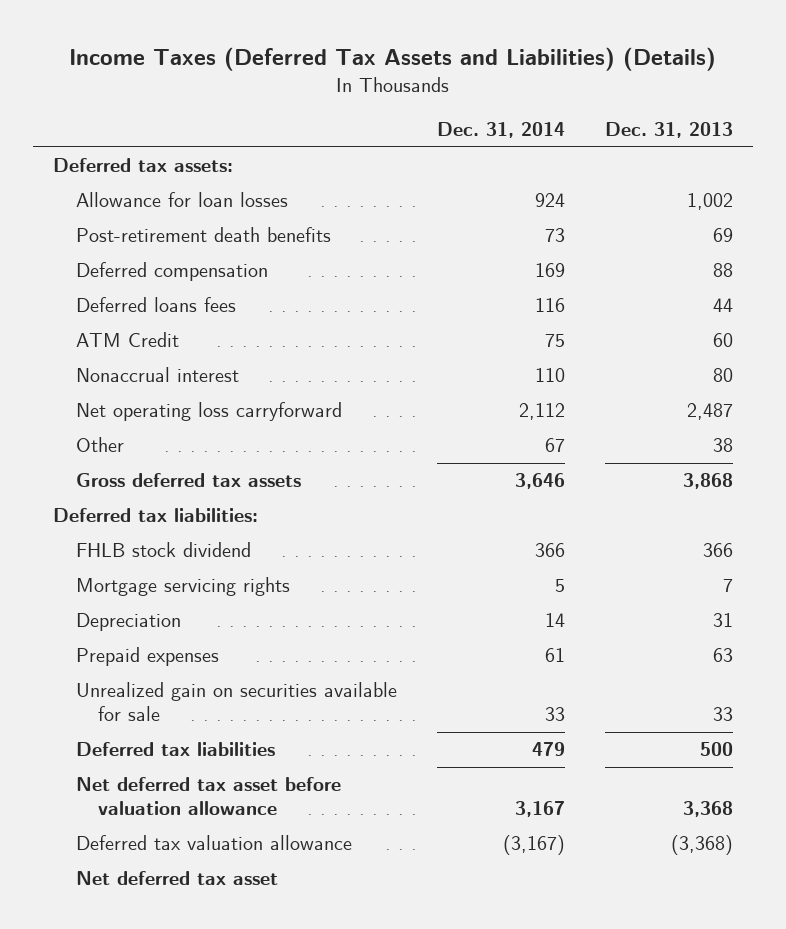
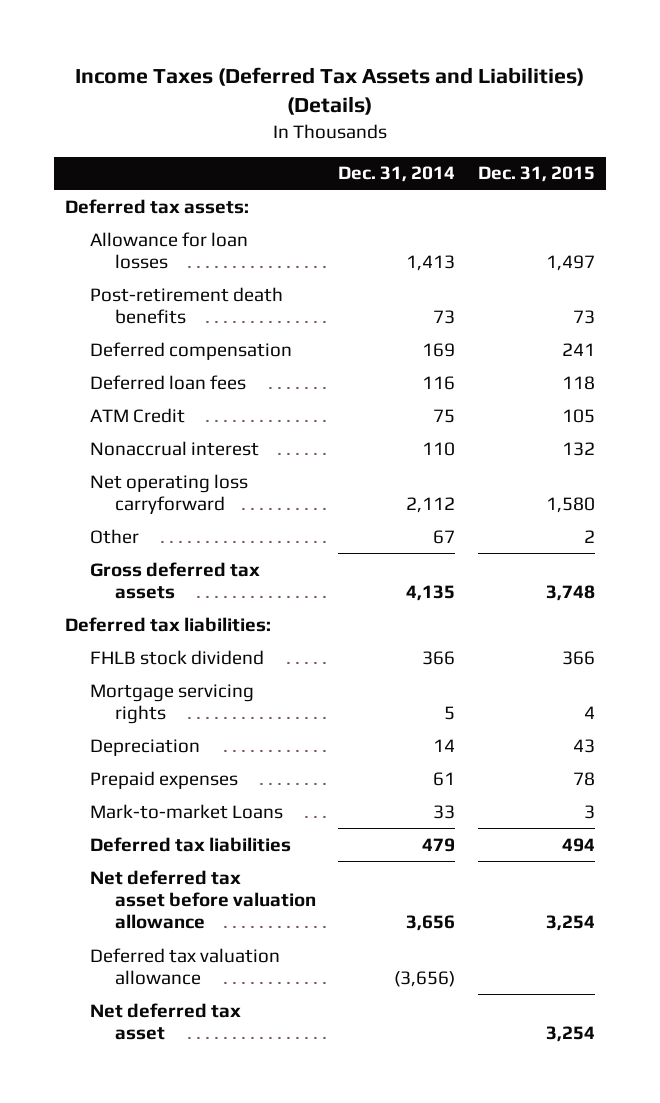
- | Dec. 31, 2014 | Dec. 31, 2013
+ | Dec. 31, 2014 | Dec. 31, 2015
- Allowance for loan losses | 924 | 1,002
+ Allowance for loan losses | 1,413 | 1,497
- Deferred loans fees | 116 | 44
+ Deferred loan fees | 116 | 118
- Gross deferred tax assets | 3,646 | 3,868
+ Gross deferred tax assets | 4,135 | 3,748
- Unrealized gain on securities available for sale | 33 | 33
+ Mark-to-market Loans | 33 | 3
- Net deferred tax asset before valuation allowance | 3,167 | 3,368
- Deferred tax valuation allowance | (3,167) | (3,368)
+ Net deferred tax asset before valuation allowance | 3,656 | 3,254
+ Deferred tax valuation allowance | (3,656) |

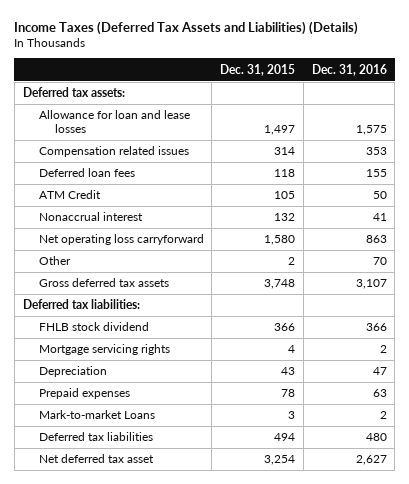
- | Dec. 31, 2014 | Dec. 31, 2015
+ | Dec. 31, 2015 | Dec. 31, 2016
- Allowance for loan losses | 1,413 | 1,497
- Post-retirement death benefits | 73 | 73
- Deferred compensation | 169 | 241
+ Allowance for loan and lease losses | 1,497 | 1,575
+ Compensation related issues | 314 | 353
- Net deferred tax asset before valuation allowance | 3,656 | 3,254
- Deferred tax valuation allowance | (3,656) |

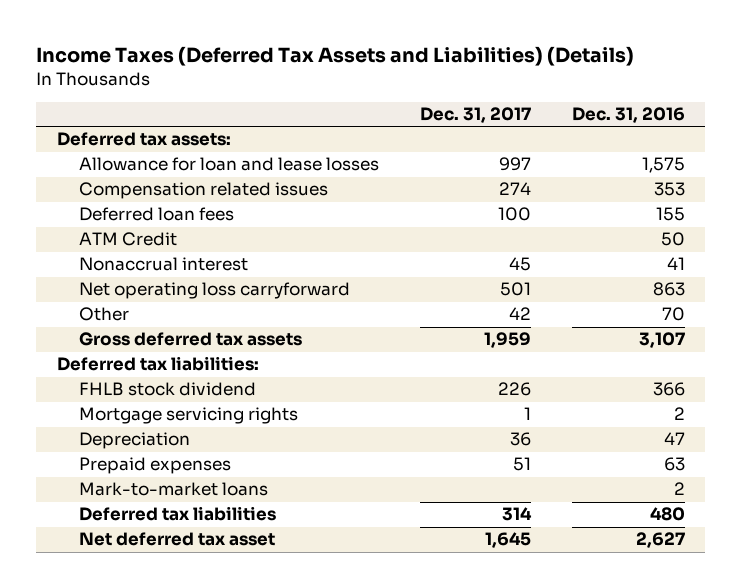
- | Dec. 31, 2015 | Dec. 31, 2016
+ | Dec. 31, 2017 | Dec. 31, 2016
- Mark-to-market Loans | 3 | 2
+ Mark-to-market loans | | 2

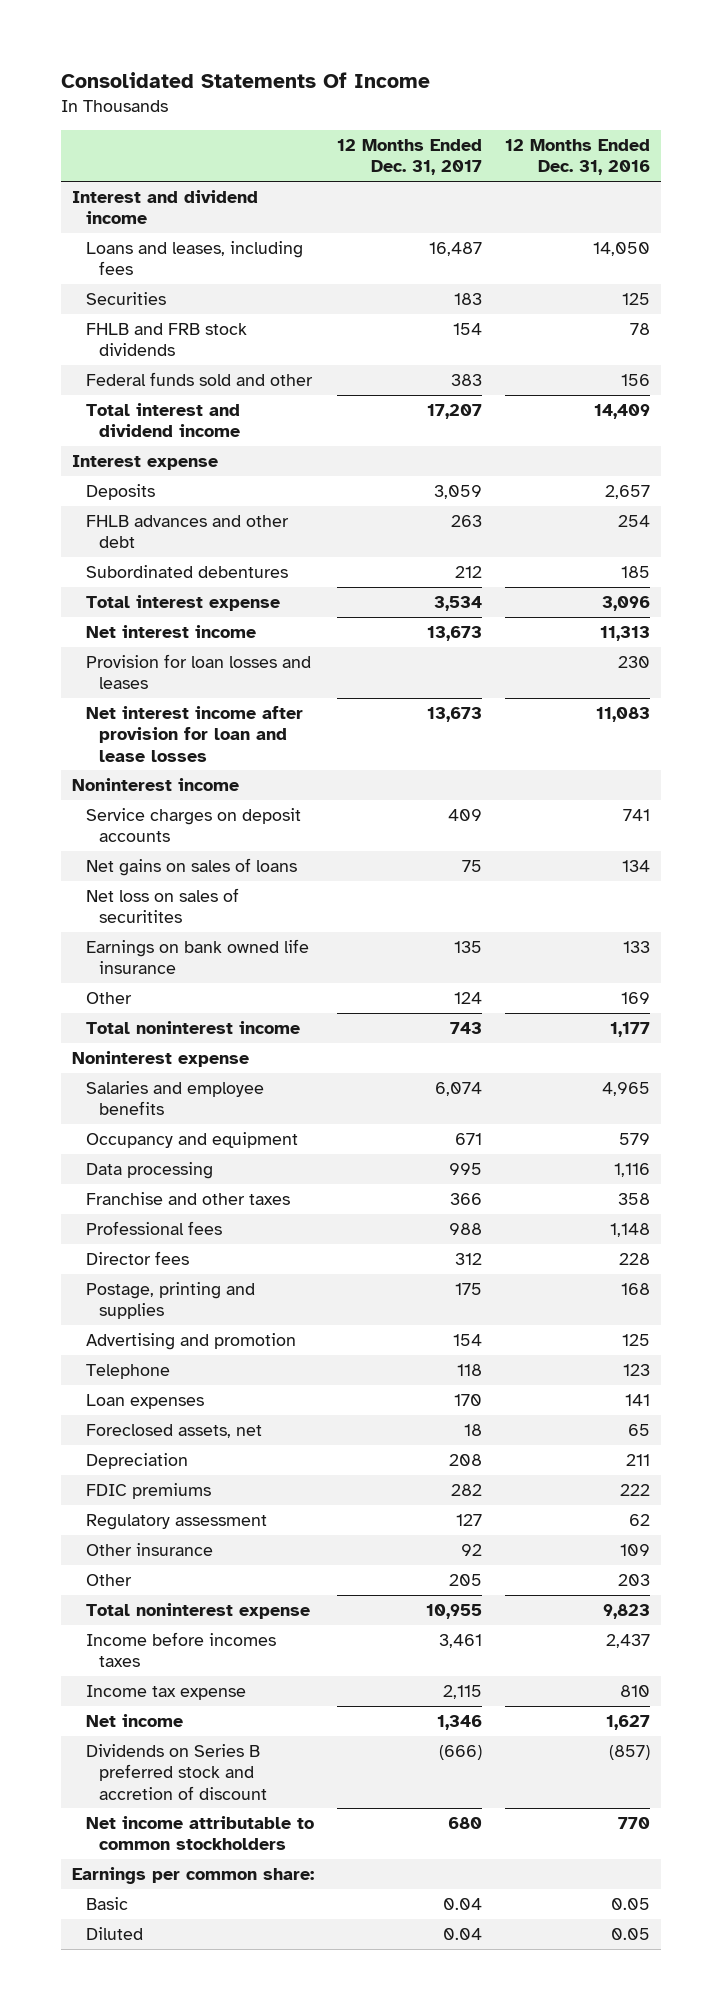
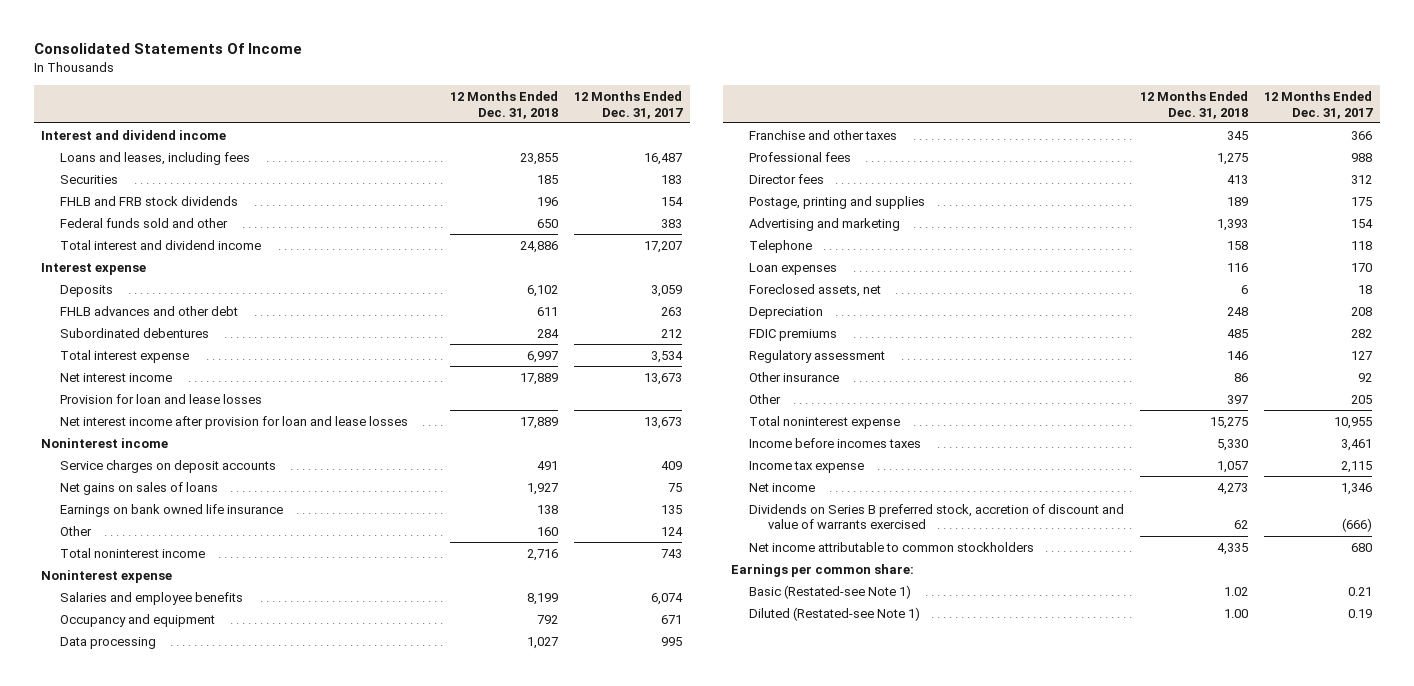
- | 12 Months Ended Dec. 31, 2017 | 12 Months Ended Dec. 31, 2016
+ | 12 Months Ended Dec. 31, 2018 | 12 Months Ended Dec. 31, 2017
- Provision for loan losses and leases | | 230
+ Provision for loan and lease losses
- Net loss on sales of securitites
- Advertising and promotion | 154 | 125
+ Advertising and marketing | 1,393 | 154
- Dividends on Series B preferred stock and accretion of discount | (666) | (857)
+ Dividends on Series B preferred stock, accretion of discount and value of warrants exercised | 62 | (666)
- Basic | 0.04 | 0.05
- Diluted | 0.04 | 0.05
+ Basic (Restated-see Note 1) | 1.02 | 0.21
+ Diluted (Restated-see Note 1) | 1.00 | 0.19

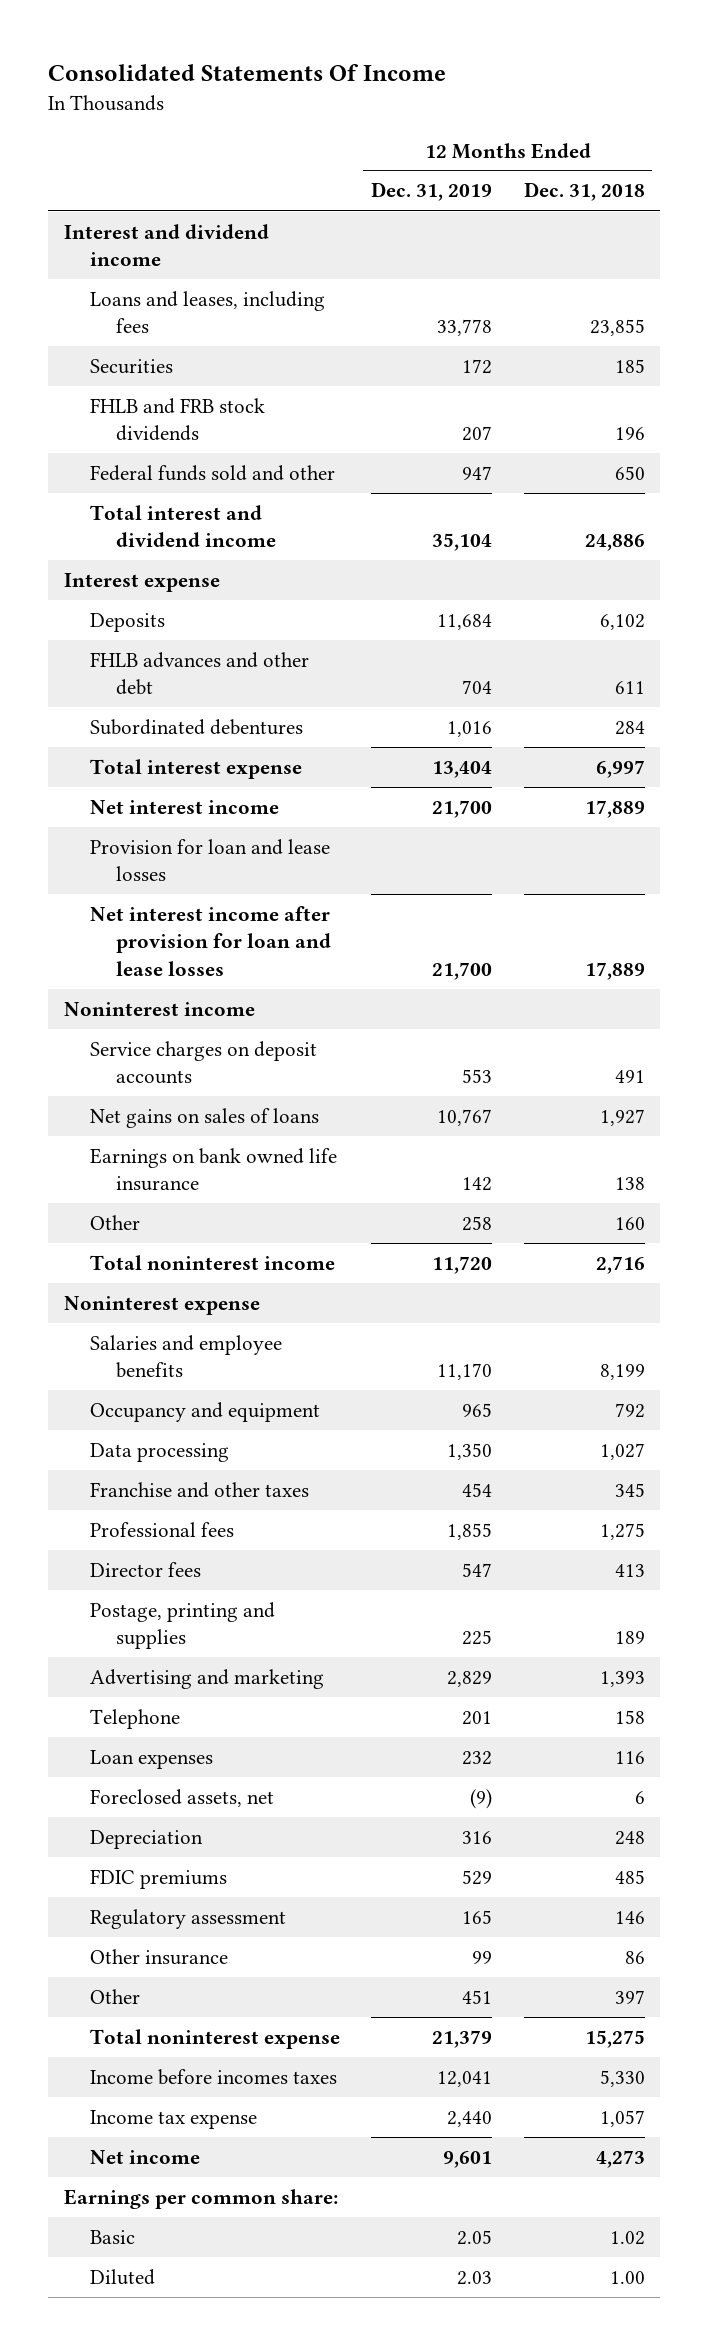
- | 12 Months Ended Dec. 31, 2018 | 12 Months Ended Dec. 31, 2017
+ | 12 Months Ended Dec. 31, 2019 | 12 Months Ended Dec. 31, 2018
- Dividends on Series B preferred stock, accretion of discount and value of warrants exercised | 62 | (666)
- Net income attributable to common stockholders | 4,335 | 680
- Basic (Restated-see Note 1) | 1.02 | 0.21
- Diluted (Restated-see Note 1) | 1.00 | 0.19
+ Basic | 2.05 | 1.02
+ Diluted | 2.03 | 1.00

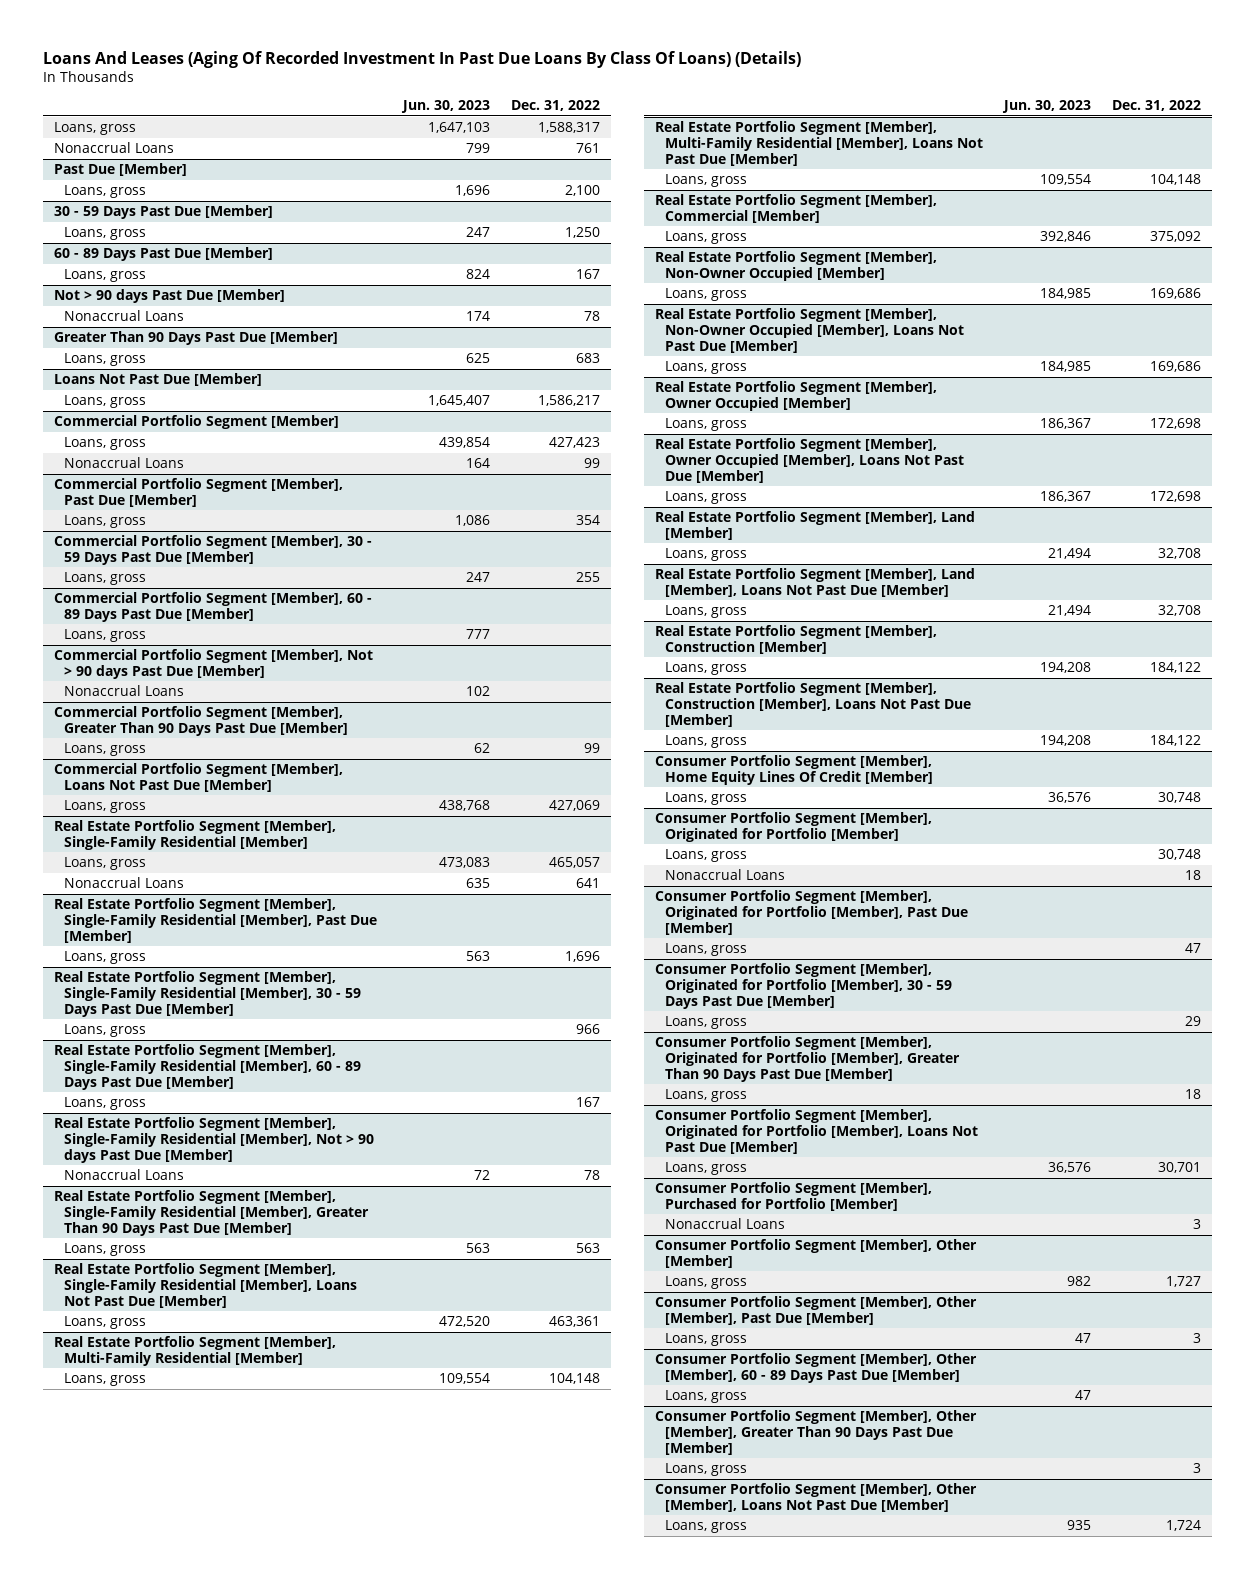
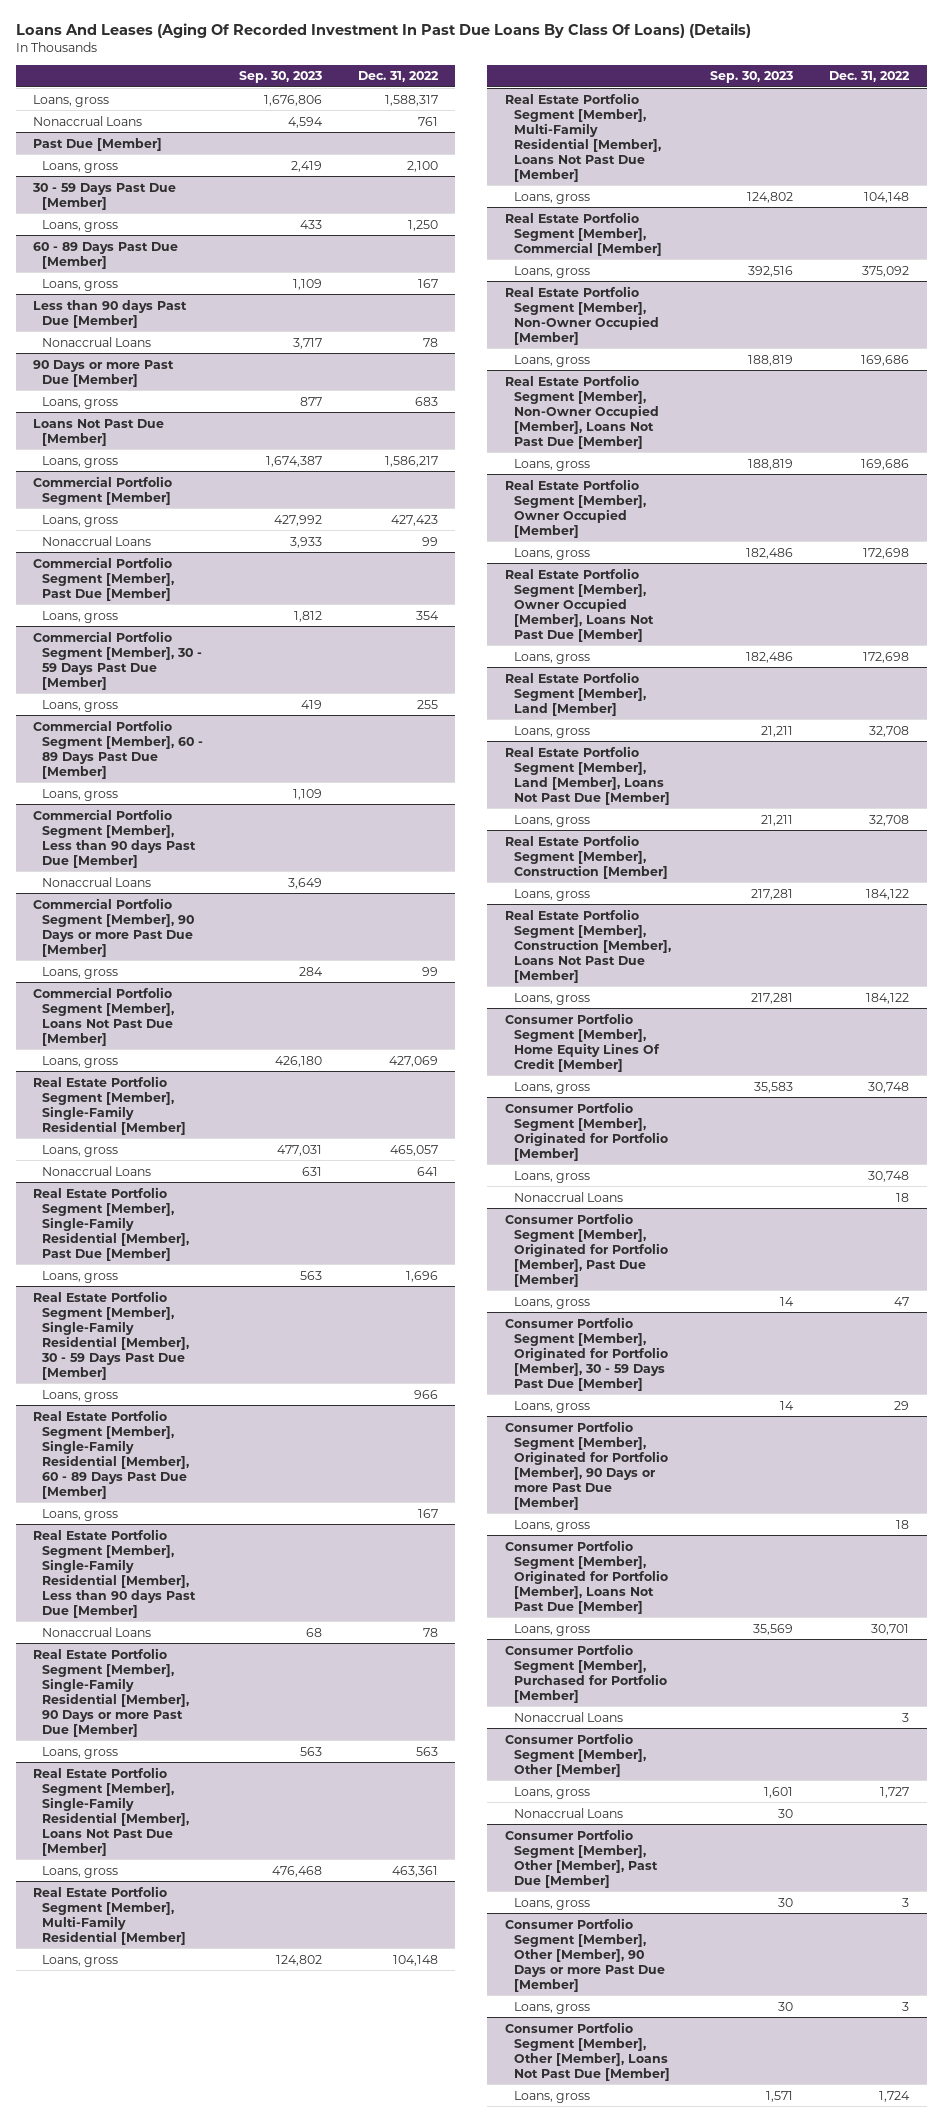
- | Jun. 30, 2023 | Dec. 31, 2022
+ | Sep. 30, 2023 | Dec. 31, 2022
- Not > 90 days Past Due [Member]
+ Less than 90 days Past Due [Member]
- Greater Than 90 Days Past Due [Member]
+ 90 Days or more Past Due [Member]
- Commercial Portfolio Segment [Member], Not > 90 days Past Due [Member]
+ Commercial Portfolio Segment [Member], Less than 90 days Past Due [Member]
- Commercial Portfolio Segment [Member], Greater Than 90 Days Past Due [Member]
+ Commercial Portfolio Segment [Member], 90 Days or more Past Due [Member]
- Real Estate Portfolio Segment [Member], Single-Family Residential [Member], Not > 90 days Past Due [Member]
+ Real Estate Portfolio Segment [Member], Single-Family Residential [Member], Less than 90 days Past Due [Member]
- Real Estate Portfolio Segment [Member], Single-Family Residential [Member], Greater Than 90 Days Past Due [Member]
+ Real Estate Portfolio Segment [Member], Single-Family Residential [Member], 90 Days or more Past Due [Member]
- Consumer Portfolio Segment [Member], Originated for Portfolio [Member], Greater Than 90 Days Past Due [Member]
+ Consumer Portfolio Segment [Member], Originated for Portfolio [Member], 90 Days or more Past Due [Member]
@ Consumer Portfolio Segment [Member], Other [Member]
+ Nonaccrual Loans | 30 |
- Consumer Portfolio Segment [Member], Other [Member], 60 - 89 Days Past Due [Member]
- Loans, gross | 47 |
- Consumer Portfolio Segment [Member], Other [Member], Greater Than 90 Days Past Due [Member]
+ Consumer Portfolio Segment [Member], Other [Member], 90 Days or more Past Due [Member]

